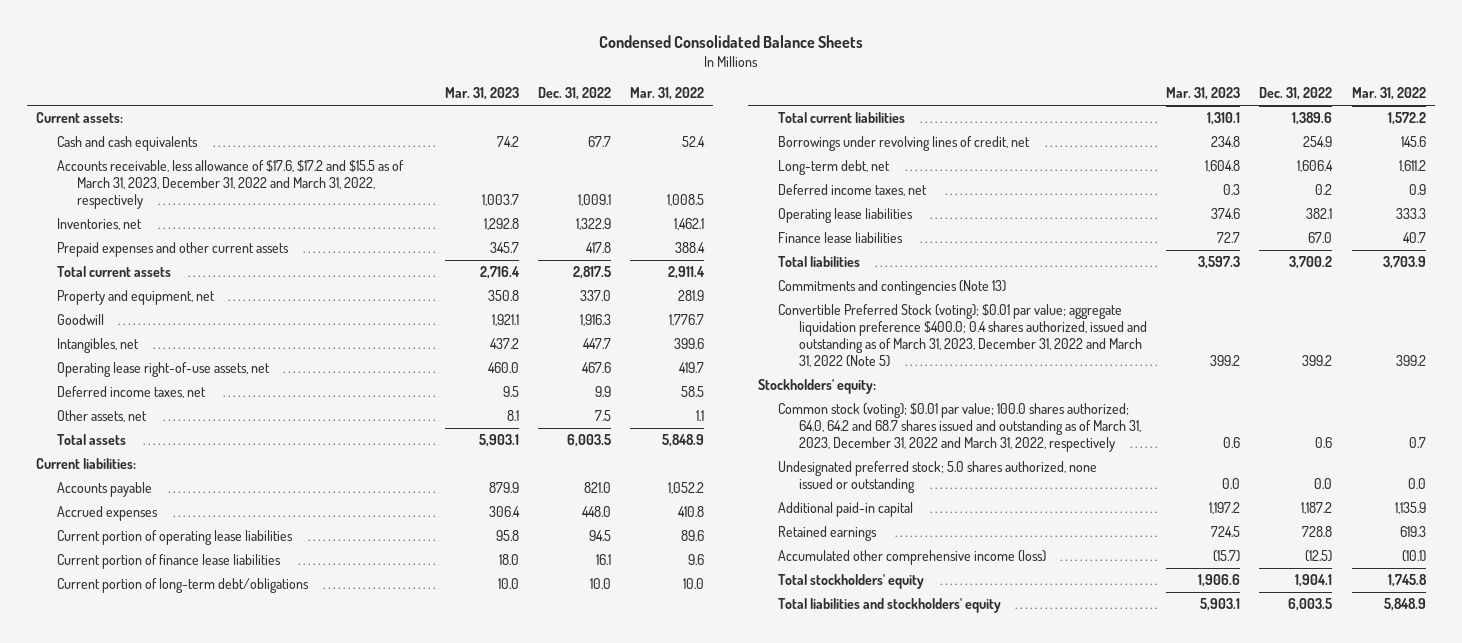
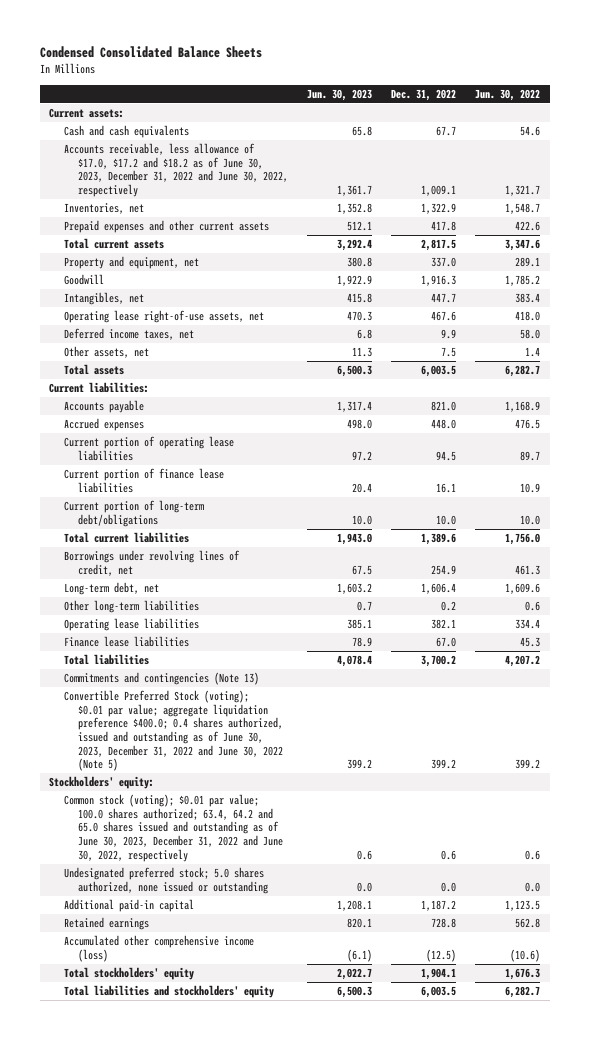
- | Mar. 31, 2023 | Dec. 31, 2022 | Mar. 31, 2022
+ | Jun. 30, 2023 | Dec. 31, 2022 | Jun. 30, 2022
- Accounts receivable, less allowance of $17.6, $17.2 and $15.5 as of March 31, 2023, December 31, 2022 and March 31, 2022, respectively | 1,003.7 | 1,009.1 | 1,008.5
+ Accounts receivable, less allowance of $17.0, $17.2 and $18.2 as of June 30, 2023, December 31, 2022 and June 30, 2022, respectively | 1,361.7 | 1,009.1 | 1,321.7
- Deferred income taxes, net | 0.3 | 0.2 | 0.9
+ Other long-term liabilities | 0.7 | 0.2 | 0.6
- Convertible Preferred Stock (voting); $0.01 par value; aggregate liquidation preference $400.0; 0.4 shares authorized, issued and outstanding as of March 31, 2023, December 31, 2022 and March 31, 2022 (Note 5) | 399.2 | 399.2 | 399.2
+ Convertible Preferred Stock (voting); $0.01 par value; aggregate liquidation preference $400.0; 0.4 shares authorized, issued and outstanding as of June 30, 2023, December 31, 2022 and June 30, 2022 (Note 5) | 399.2 | 399.2 | 399.2
- Common stock (voting); $0.01 par value; 100.0 shares authorized; 64.0, 64.2 and 68.7 shares issued and outstanding as of March 31, 2023, December 31, 2022 and March 31, 2022, respectively | 0.6 | 0.6 | 0.7
+ Common stock (voting); $0.01 par value; 100.0 shares authorized; 63.4, 64.2 and 65.0 shares issued and outstanding as of June 30, 2023, December 31, 2022 and June 30, 2022, respectively | 0.6 | 0.6 | 0.6

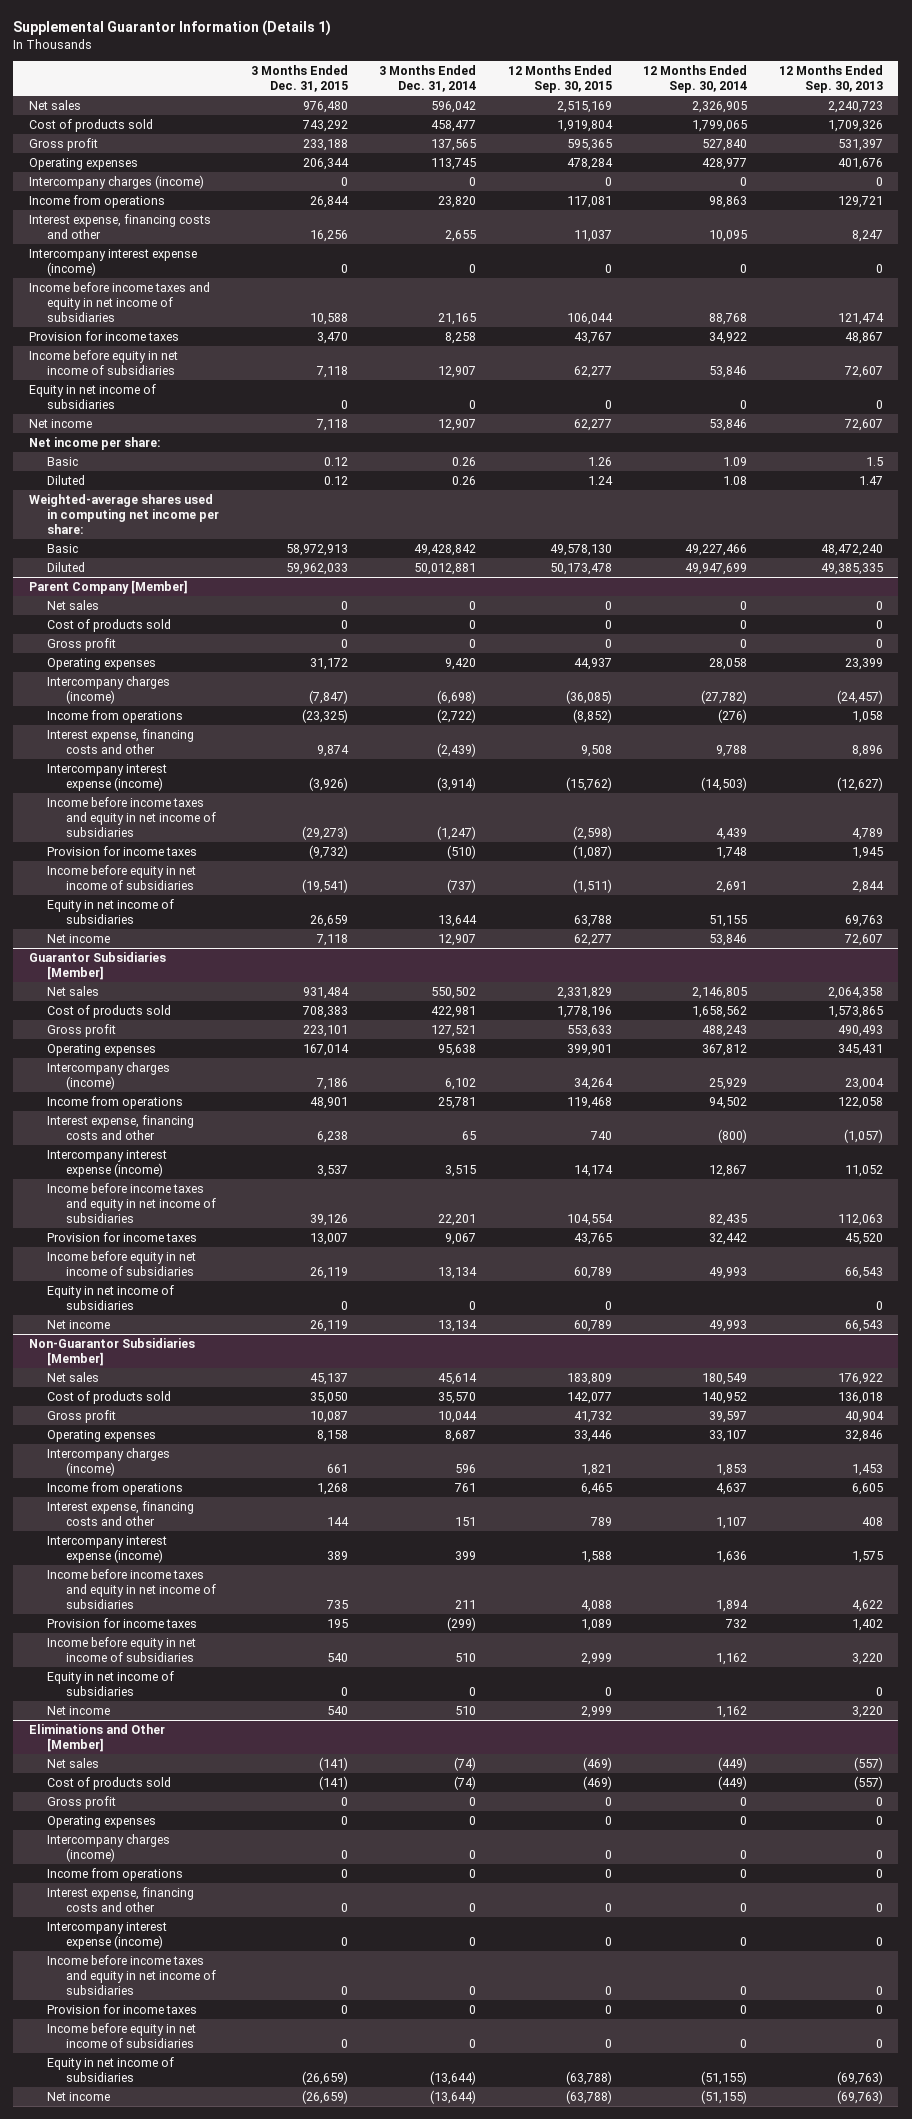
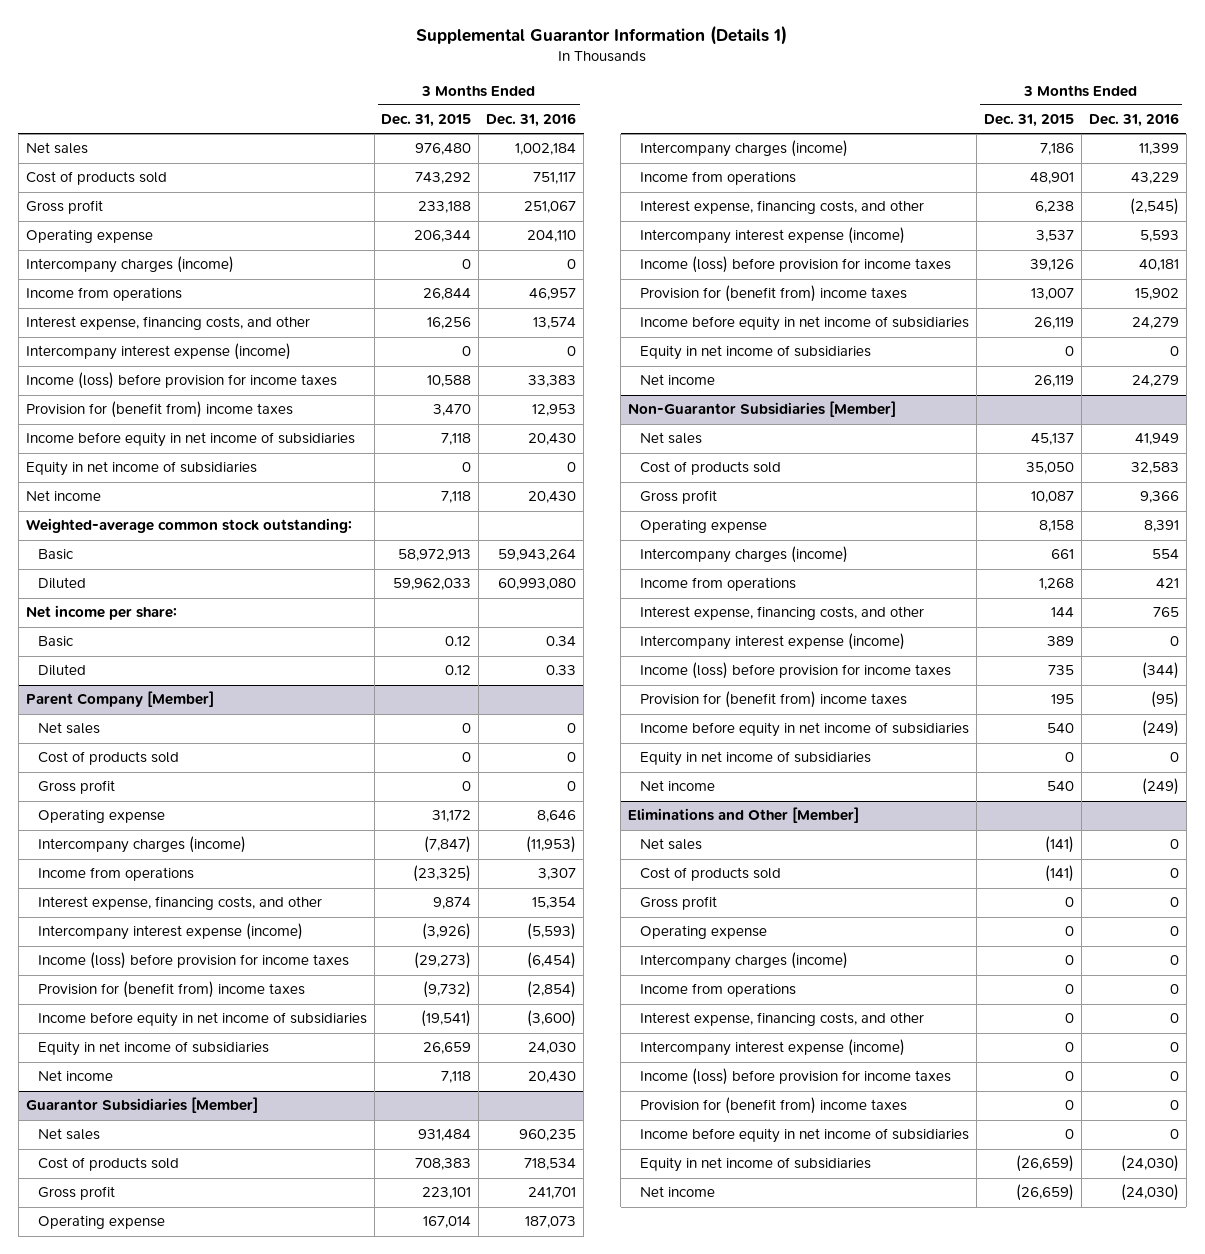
- | 3 Months Ended Dec. 31, 2015 | 3 Months Ended Dec. 31, 2014 | 12 Months Ended Sep. 30, 2015 | 12 Months Ended Sep. 30, 2014 | 12 Months Ended Sep. 30, 2013
+ | 3 Months Ended Dec. 31, 2015 | 3 Months Ended Dec. 31, 2016
- Operating expenses | 206,344 | 113,745 | 478,284 | 428,977 | 401,676
+ Operating expense | 206,344 | 204,110
- Interest expense, financing costs and other | 16,256 | 2,655 | 11,037 | 10,095 | 8,247
+ Interest expense, financing costs, and other | 16,256 | 13,574
- Income before income taxes and equity in net income of subsidiaries | 10,588 | 21,165 | 106,044 | 88,768 | 121,474
- Provision for income taxes | 3,470 | 8,258 | 43,767 | 34,922 | 48,867
+ Income (loss) before provision for income taxes | 10,588 | 33,383
+ Provision for (benefit from) income taxes | 3,470 | 12,953
+ Weighted-average common stock outstanding:
moved up: Basic | 58,972,913 | 59,943,264
moved up: Diluted | 59,962,033 | 60,993,080
- Weighted-average shares used in computing net income per share:
@ Parent Company [Member]
- Operating expenses | 31,172 | 9,420 | 44,937 | 28,058 | 23,399
+ Operating expense | 31,172 | 8,646
- Interest expense, financing costs and other | 9,874 | (2,439) | 9,508 | 9,788 | 8,896
+ Interest expense, financing costs, and other | 9,874 | 15,354
- Income before income taxes and equity in net income of subsidiaries | (29,273) | (1,247) | (2,598) | 4,439 | 4,789
- Provision for income taxes | (9,732) | (510) | (1,087) | 1,748 | 1,945
+ Income (loss) before provision for income taxes | (29,273) | (6,454)
+ Provision for (benefit from) income taxes | (9,732) | (2,854)
@ Guarantor Subsidiaries [Member]
- Operating expenses | 167,014 | 95,638 | 399,901 | 367,812 | 345,431
+ Operating expense | 167,014 | 187,073
- Interest expense, financing costs and other | 6,238 | 65 | 740 | (800) | (1,057)
+ Interest expense, financing costs, and other | 6,238 | (2,545)
- Income before income taxes and equity in net income of subsidiaries | 39,126 | 22,201 | 104,554 | 82,435 | 112,063
- Provision for income taxes | 13,007 | 9,067 | 43,765 | 32,442 | 45,520
+ Income (loss) before provision for income taxes | 39,126 | 40,181
+ Provision for (benefit from) income taxes | 13,007 | 15,902
@ Non-Guarantor Subsidiaries [Member]
- Operating expenses | 8,158 | 8,687 | 33,446 | 33,107 | 32,846
+ Operating expense | 8,158 | 8,391
- Interest expense, financing costs and other | 144 | 151 | 789 | 1,107 | 408
+ Interest expense, financing costs, and other | 144 | 765
- Income before income taxes and equity in net income of subsidiaries | 735 | 211 | 4,088 | 1,894 | 4,622
- Provision for income taxes | 195 | (299) | 1,089 | 732 | 1,402
+ Income (loss) before provision for income taxes | 735 | (344)
+ Provision for (benefit from) income taxes | 195 | (95)
@ Eliminations and Other [Member]
- Operating expenses | 0 | 0 | 0 | 0 | 0
+ Operating expense | 0 | 0
- Interest expense, financing costs and other | 0 | 0 | 0 | 0 | 0
+ Interest expense, financing costs, and other | 0 | 0
- Income before income taxes and equity in net income of subsidiaries | 0 | 0 | 0 | 0 | 0
- Provision for income taxes | 0 | 0 | 0 | 0 | 0
+ Income (loss) before provision for income taxes | 0 | 0
+ Provision for (benefit from) income taxes | 0 | 0

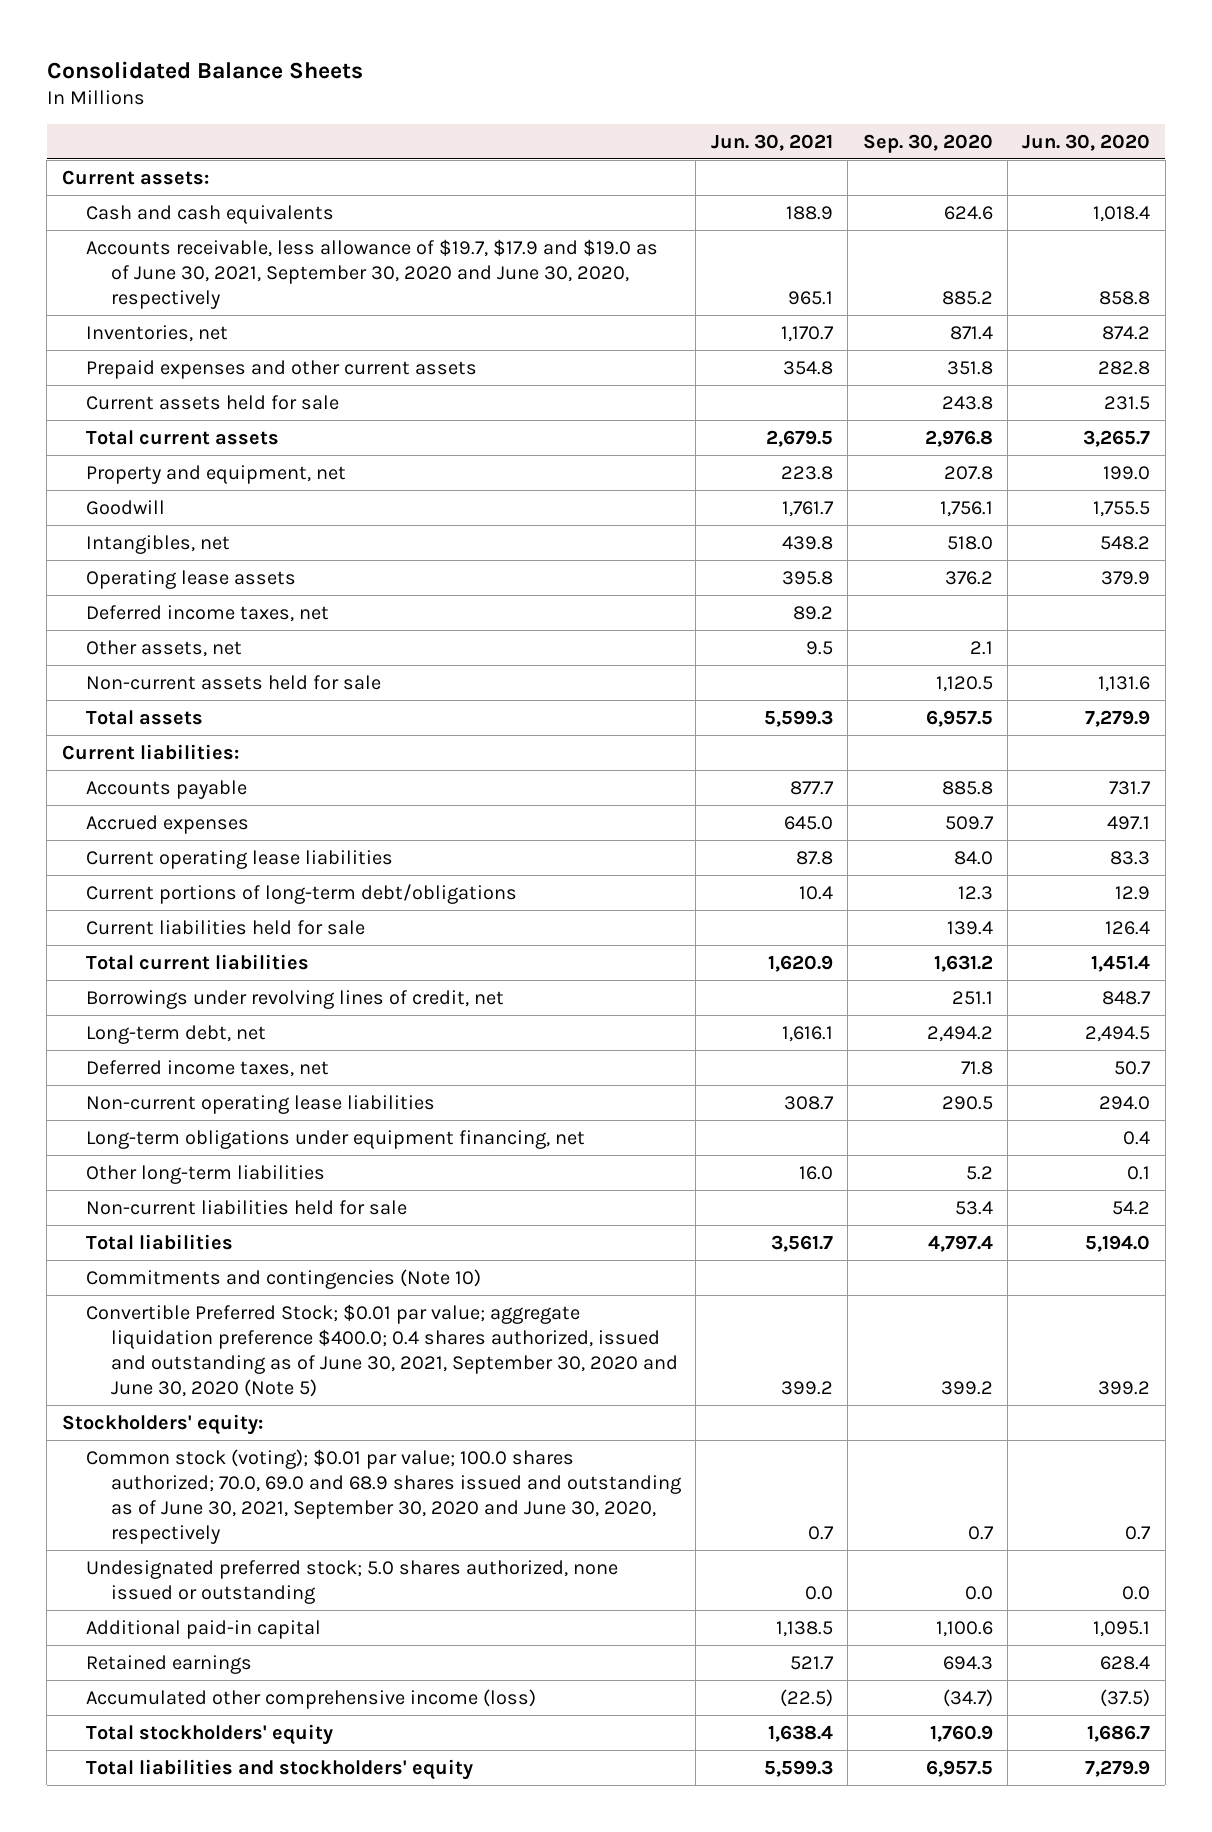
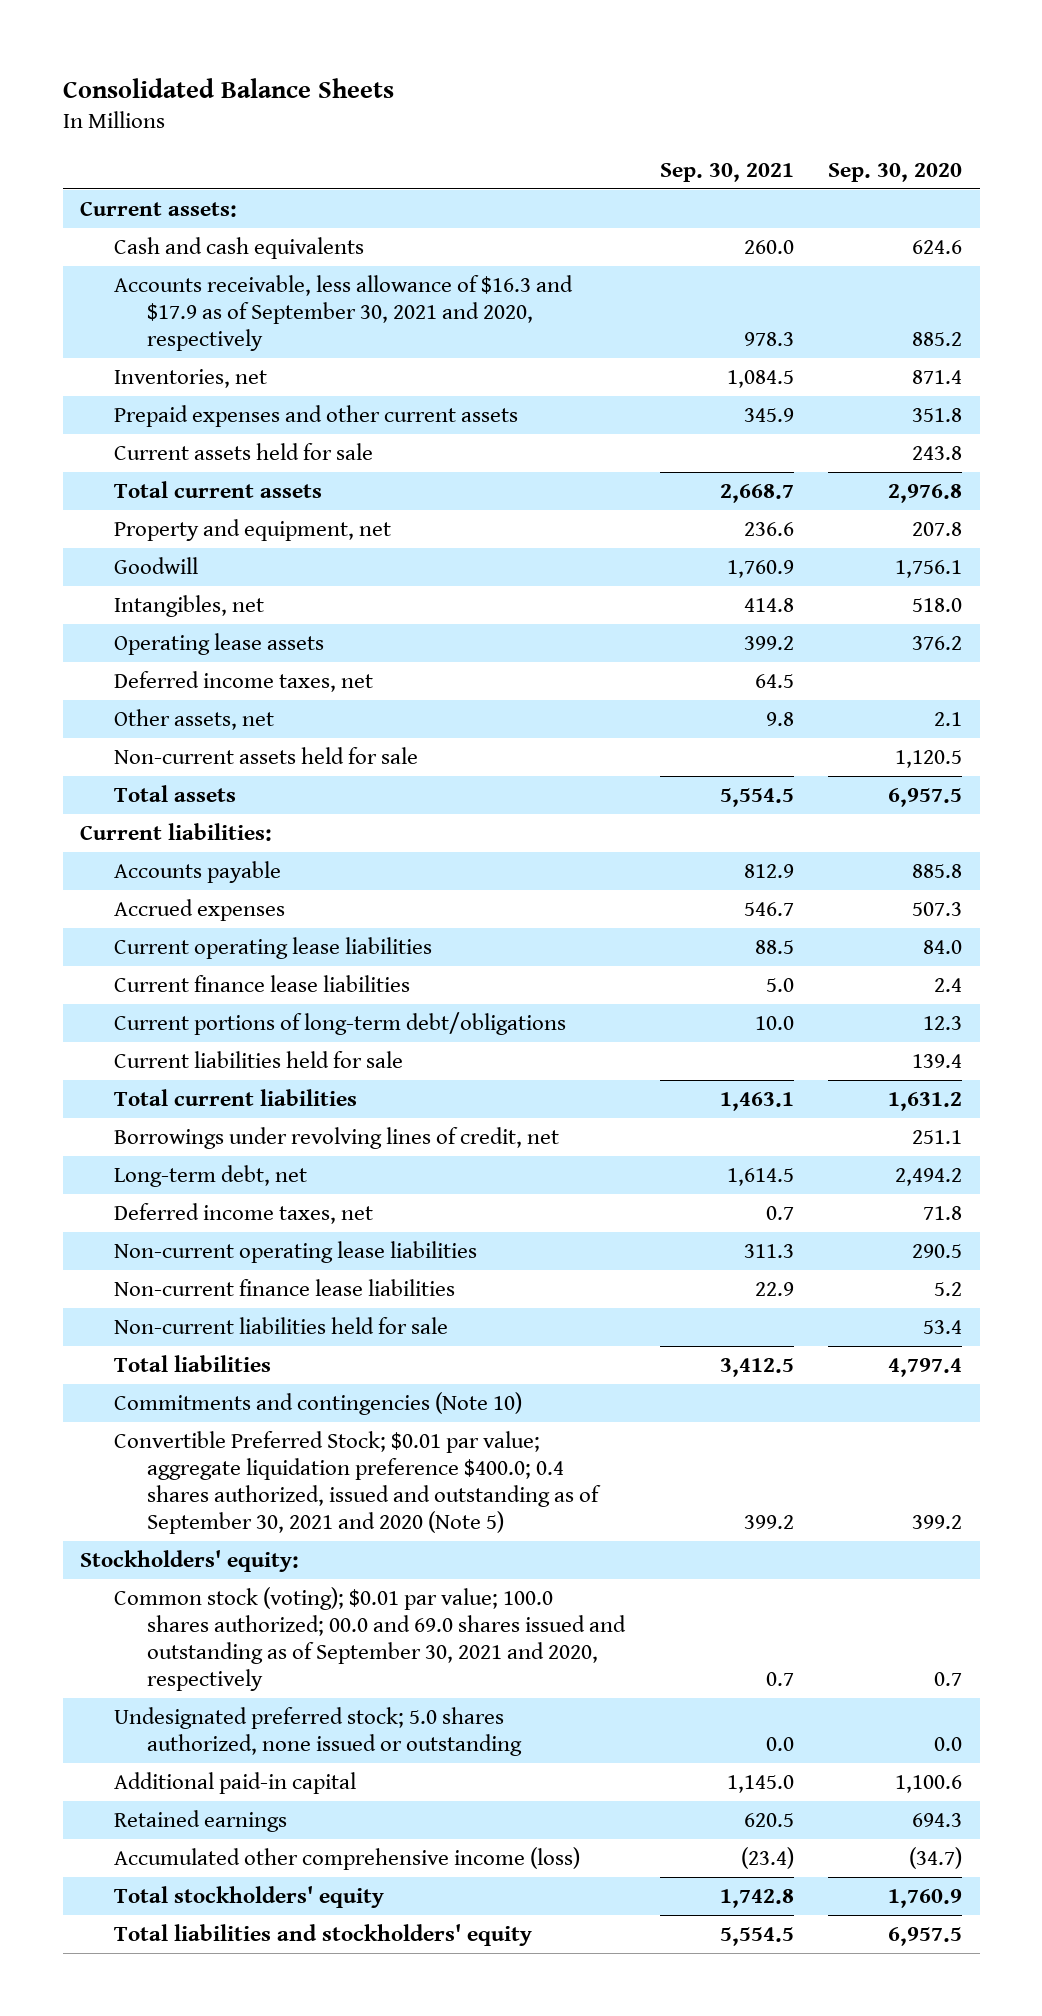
- | Jun. 30, 2021 | Sep. 30, 2020 | Jun. 30, 2020
+ | Sep. 30, 2021 | Sep. 30, 2020
- Accounts receivable, less allowance of $19.7, $17.9 and $19.0 as of June 30, 2021, September 30, 2020 and June 30, 2020, respectively | 965.1 | 885.2 | 858.8
+ Accounts receivable, less allowance of $16.3 and $17.9 as of September 30, 2021 and 2020, respectively | 978.3 | 885.2
- Accrued expenses | 645.0 | 509.7 | 497.1
+ Accrued expenses | 546.7 | 507.3
+ Current finance lease liabilities | 5.0 | 2.4
- Long-term obligations under equipment financing, net | | | 0.4
- Other long-term liabilities | 16.0 | 5.2 | 0.1
+ Non-current finance lease liabilities | 22.9 | 5.2
- Convertible Preferred Stock; $0.01 par value; aggregate liquidation preference $400.0; 0.4 shares authorized, issued and outstanding as of June 30, 2021, September 30, 2020 and June 30, 2020 (Note 5) | 399.2 | 399.2 | 399.2
+ Convertible Preferred Stock; $0.01 par value; aggregate liquidation preference $400.0; 0.4 shares authorized, issued and outstanding as of September 30, 2021 and 2020 (Note 5) | 399.2 | 399.2
- Common stock (voting); $0.01 par value; 100.0 shares authorized; 70.0, 69.0 and 68.9 shares issued and outstanding as of June 30, 2021, September 30, 2020 and June 30, 2020, respectively | 0.7 | 0.7 | 0.7
+ Common stock (voting); $0.01 par value; 100.0 shares authorized; 00.0 and 69.0 shares issued and outstanding as of September 30, 2021 and 2020, respectively | 0.7 | 0.7

